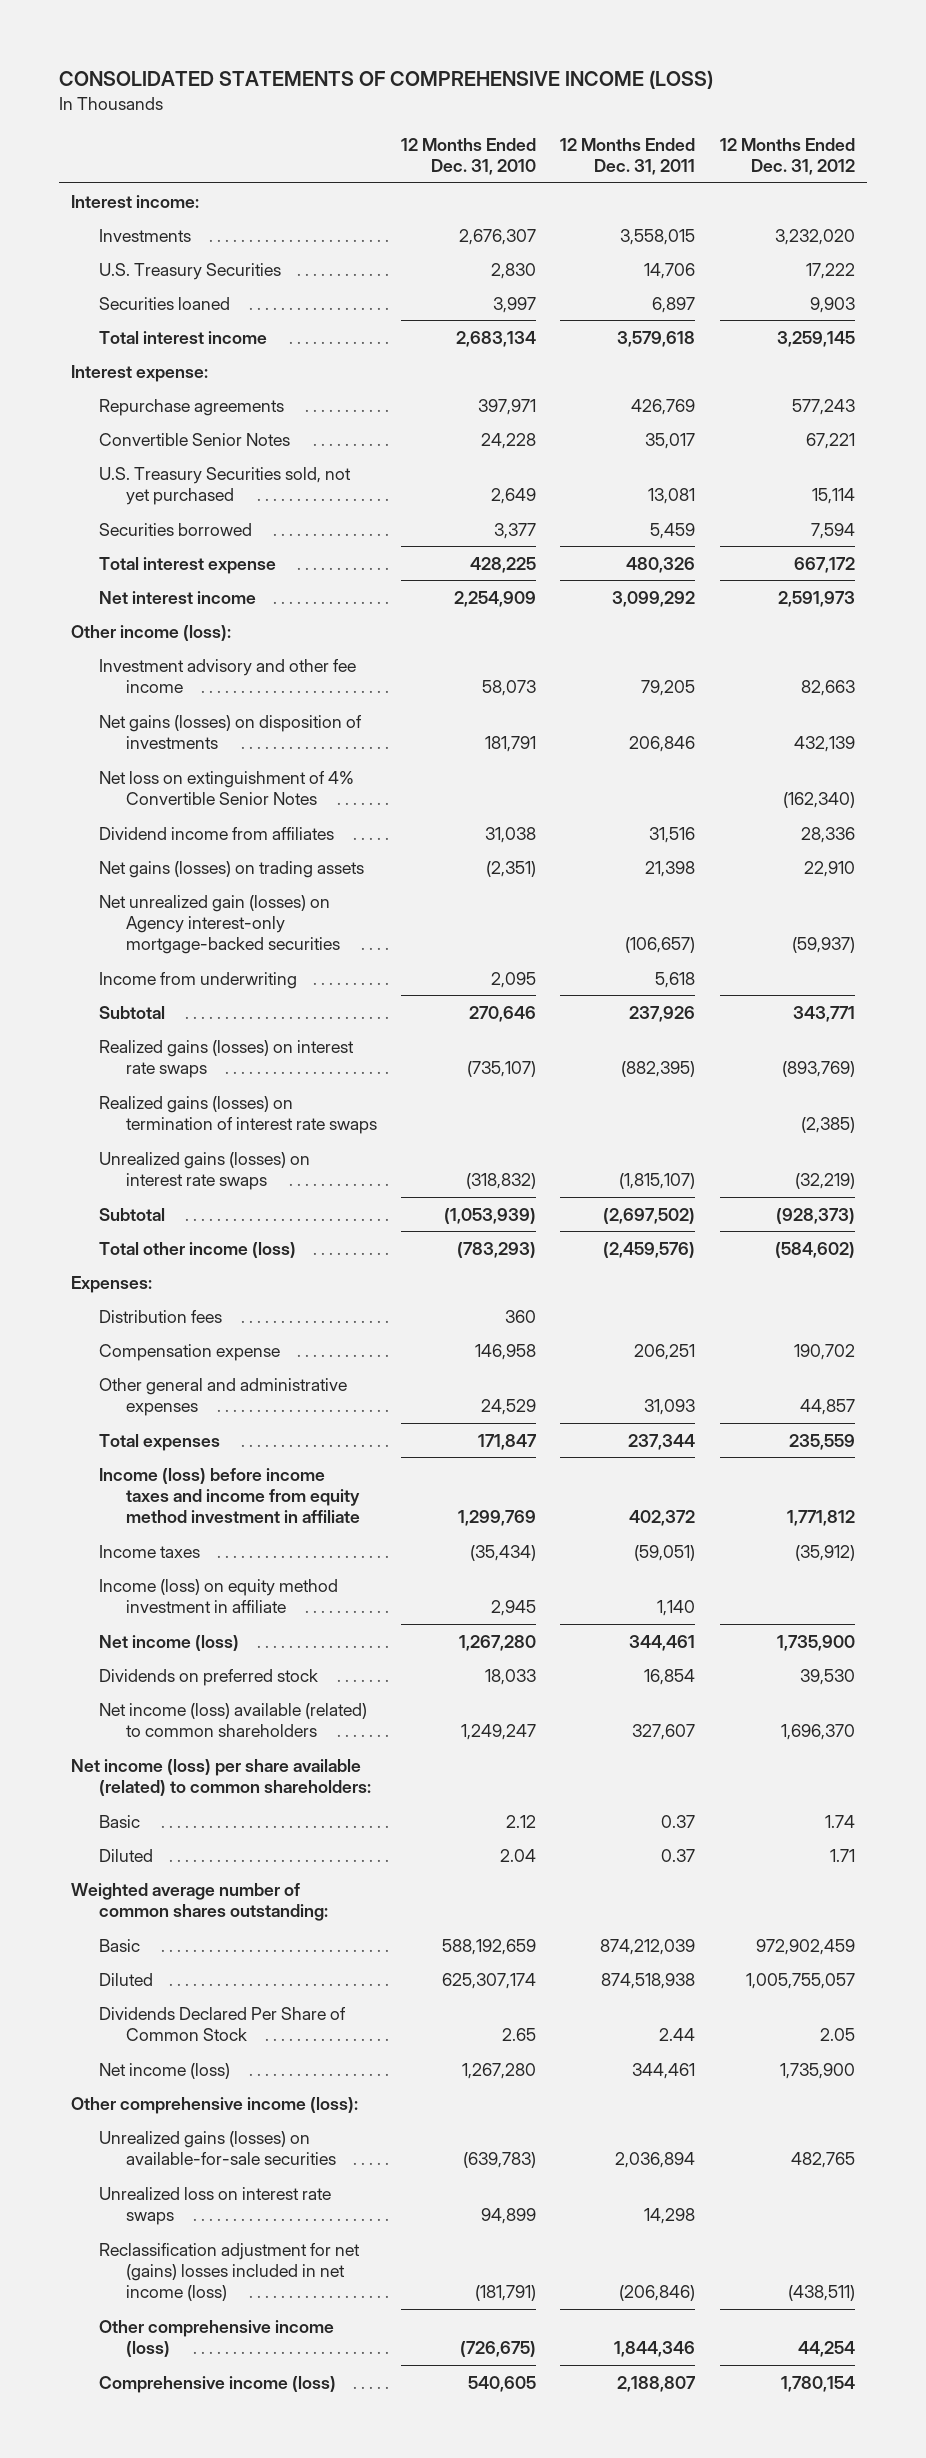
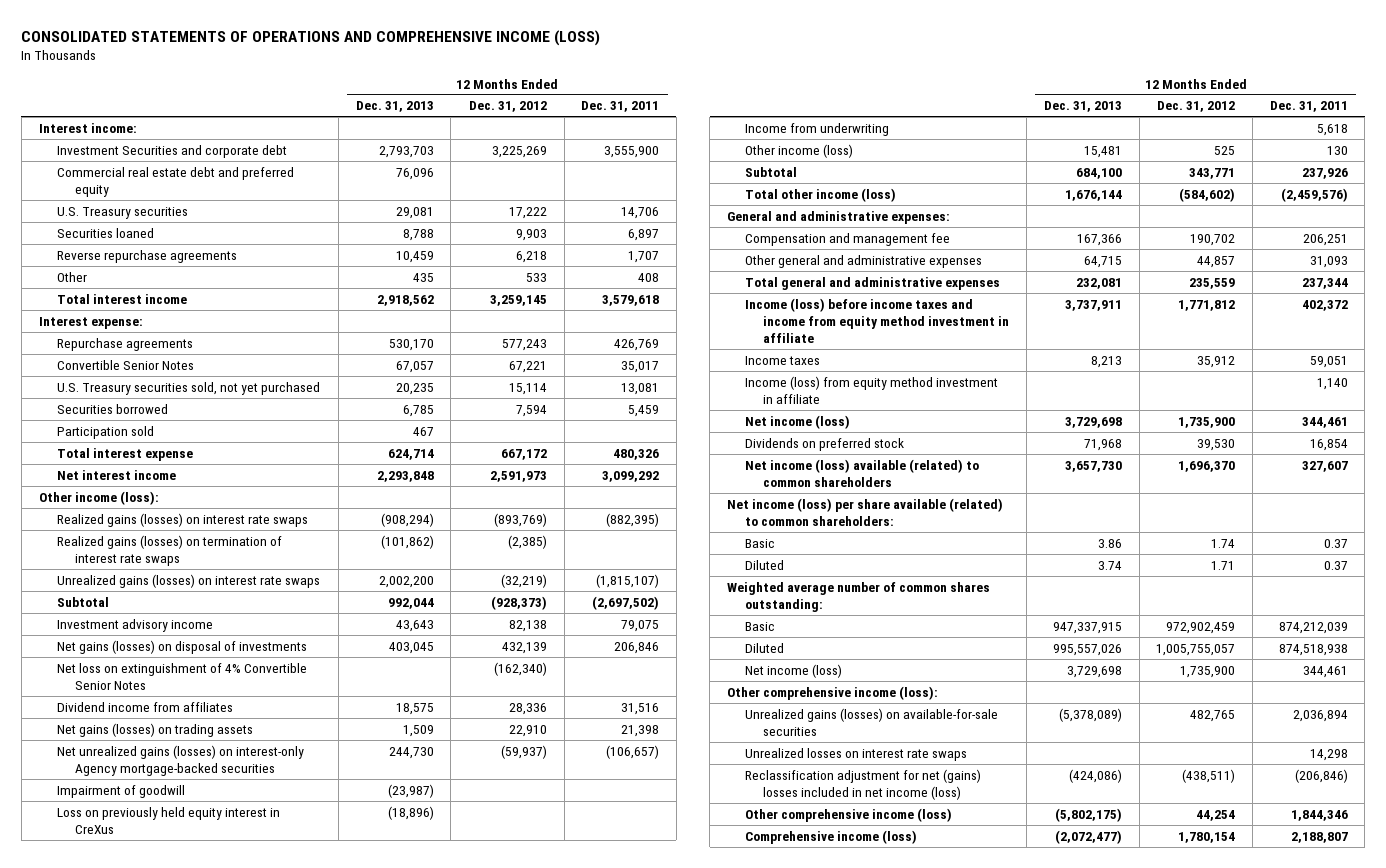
- CONSOLIDATED STATEMENTS OF COMPREHENSIVE INCOME (LOSS)
+ CONSOLIDATED STATEMENTS OF OPERATIONS AND COMPREHENSIVE INCOME (LOSS)
- | 12 Months Ended Dec. 31, 2010 | 12 Months Ended Dec. 31, 2011 | 12 Months Ended Dec. 31, 2012
+ | 12 Months Ended Dec. 31, 2013 | 12 Months Ended Dec. 31, 2012 | 12 Months Ended Dec. 31, 2011
- Investments | 2,676,307 | 3,558,015 | 3,232,020
- U.S. Treasury Securities | 2,830 | 14,706 | 17,222
+ Investment Securities and corporate debt | 2,793,703 | 3,225,269 | 3,555,900
+ Commercial real estate debt and preferred equity | 76,096 | |
+ U.S. Treasury securities | 29,081 | 17,222 | 14,706
+ Reverse repurchase agreements | 10,459 | 6,218 | 1,707
+ Other | 435 | 533 | 408
- U.S. Treasury Securities sold, not yet purchased | 2,649 | 13,081 | 15,114
+ U.S. Treasury securities sold, not yet purchased | 20,235 | 15,114 | 13,081
+ Participation sold | 467 | |
- Investment advisory and other fee income | 58,073 | 79,205 | 82,663
- Net gains (losses) on disposition of investments | 181,791 | 206,846 | 432,139
moved up: Realized gains (losses) on interest rate swaps | (908,294) | (893,769) | (882,395)
moved up: Realized gains (losses) on termination of interest rate swaps | (101,862) | (2,385) |
moved up: Unrealized gains (losses) on interest rate swaps | 2,002,200 | (32,219) | (1,815,107)
moved up: Subtotal | 992,044 | (928,373) | (2,697,502)
+ Investment advisory income | 43,643 | 82,138 | 79,075
+ Net gains (losses) on disposal of investments | 403,045 | 432,139 | 206,846
- Net unrealized gain (losses) on Agency interest-only mortgage-backed securities | | (106,657) | (59,937)
+ Net unrealized gains (losses) on interest-only Agency mortgage-backed securities | 244,730 | (59,937) | (106,657)
+ Impairment of goodwill | (23,987) | |
+ Loss on previously held equity interest in CreXus | (18,896) | |
+ Other income (loss) | 15,481 | 525 | 130
- Expenses:
- Distribution fees | 360 | |
- Compensation expense | 146,958 | 206,251 | 190,702
+ General and administrative expenses:
+ Compensation and management fee | 167,366 | 190,702 | 206,251
- Total expenses | 171,847 | 237,344 | 235,559
+ Total general and administrative expenses | 232,081 | 235,559 | 237,344
- Income taxes | (35,434) | (59,051) | (35,912)
- Income (loss) on equity method investment in affiliate | 2,945 | 1,140 |
+ Income taxes | 8,213 | 35,912 | 59,051
+ Income (loss) from equity method investment in affiliate | | | 1,140
- Dividends Declared Per Share of Common Stock | 2.65 | 2.44 | 2.05
- Unrealized loss on interest rate swaps | 94,899 | 14,298 |
+ Unrealized losses on interest rate swaps | | | 14,298

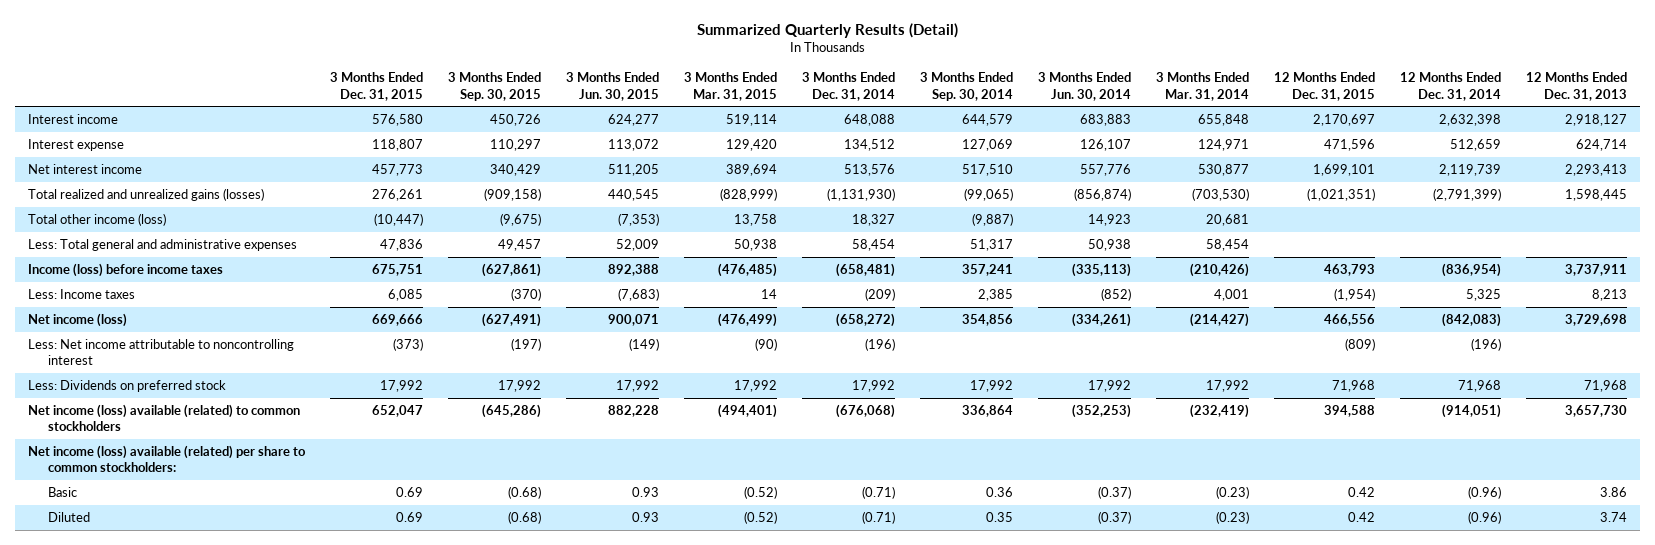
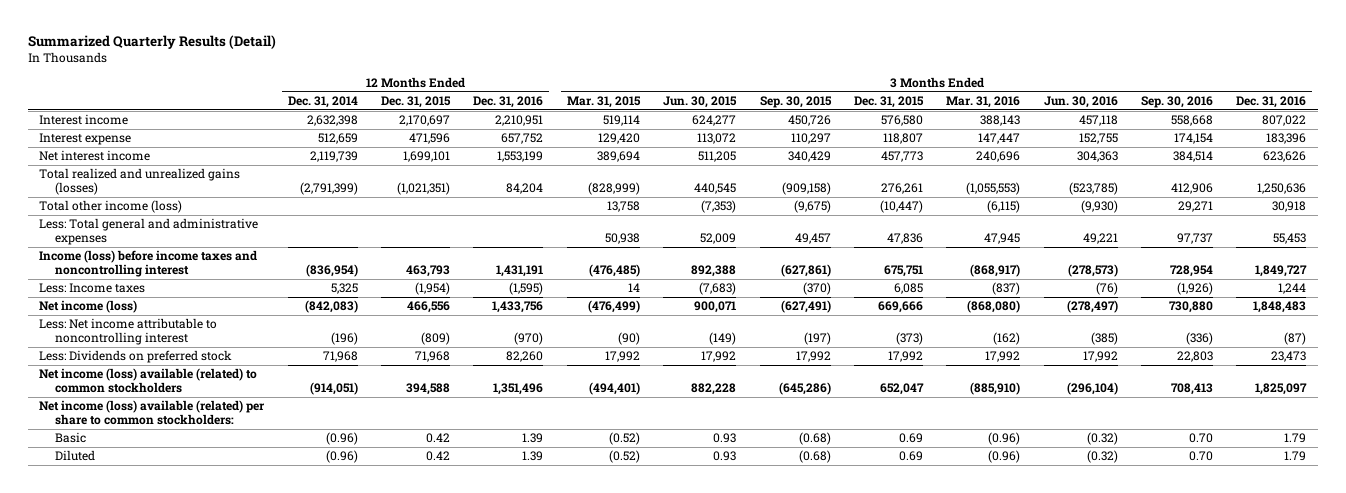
- | 3 Months Ended Dec. 31, 2015 | 3 Months Ended Sep. 30, 2015 | 3 Months Ended Jun. 30, 2015 | 3 Months Ended Mar. 31, 2015 | 3 Months Ended Dec. 31, 2014 | 3 Months Ended Sep. 30, 2014 | 3 Months Ended Jun. 30, 2014 | 3 Months Ended Mar. 31, 2014 | 12 Months Ended Dec. 31, 2015 | 12 Months Ended Dec. 31, 2014 | 12 Months Ended Dec. 31, 2013
+ | 12 Months Ended Dec. 31, 2014 | 12 Months Ended Dec. 31, 2015 | 12 Months Ended Dec. 31, 2016 | 3 Months Ended Mar. 31, 2015 | 3 Months Ended Jun. 30, 2015 | 3 Months Ended Sep. 30, 2015 | 3 Months Ended Dec. 31, 2015 | 3 Months Ended Mar. 31, 2016 | 3 Months Ended Jun. 30, 2016 | 3 Months Ended Sep. 30, 2016 | 3 Months Ended Dec. 31, 2016
- Income (loss) before income taxes | 675,751 | (627,861) | 892,388 | (476,485) | (658,481) | 357,241 | (335,113) | (210,426) | 463,793 | (836,954) | 3,737,911
+ Income (loss) before income taxes and noncontrolling interest | (836,954) | 463,793 | 1,431,191 | (476,485) | 892,388 | (627,861) | 675,751 | (868,917) | (278,573) | 728,954 | 1,849,727

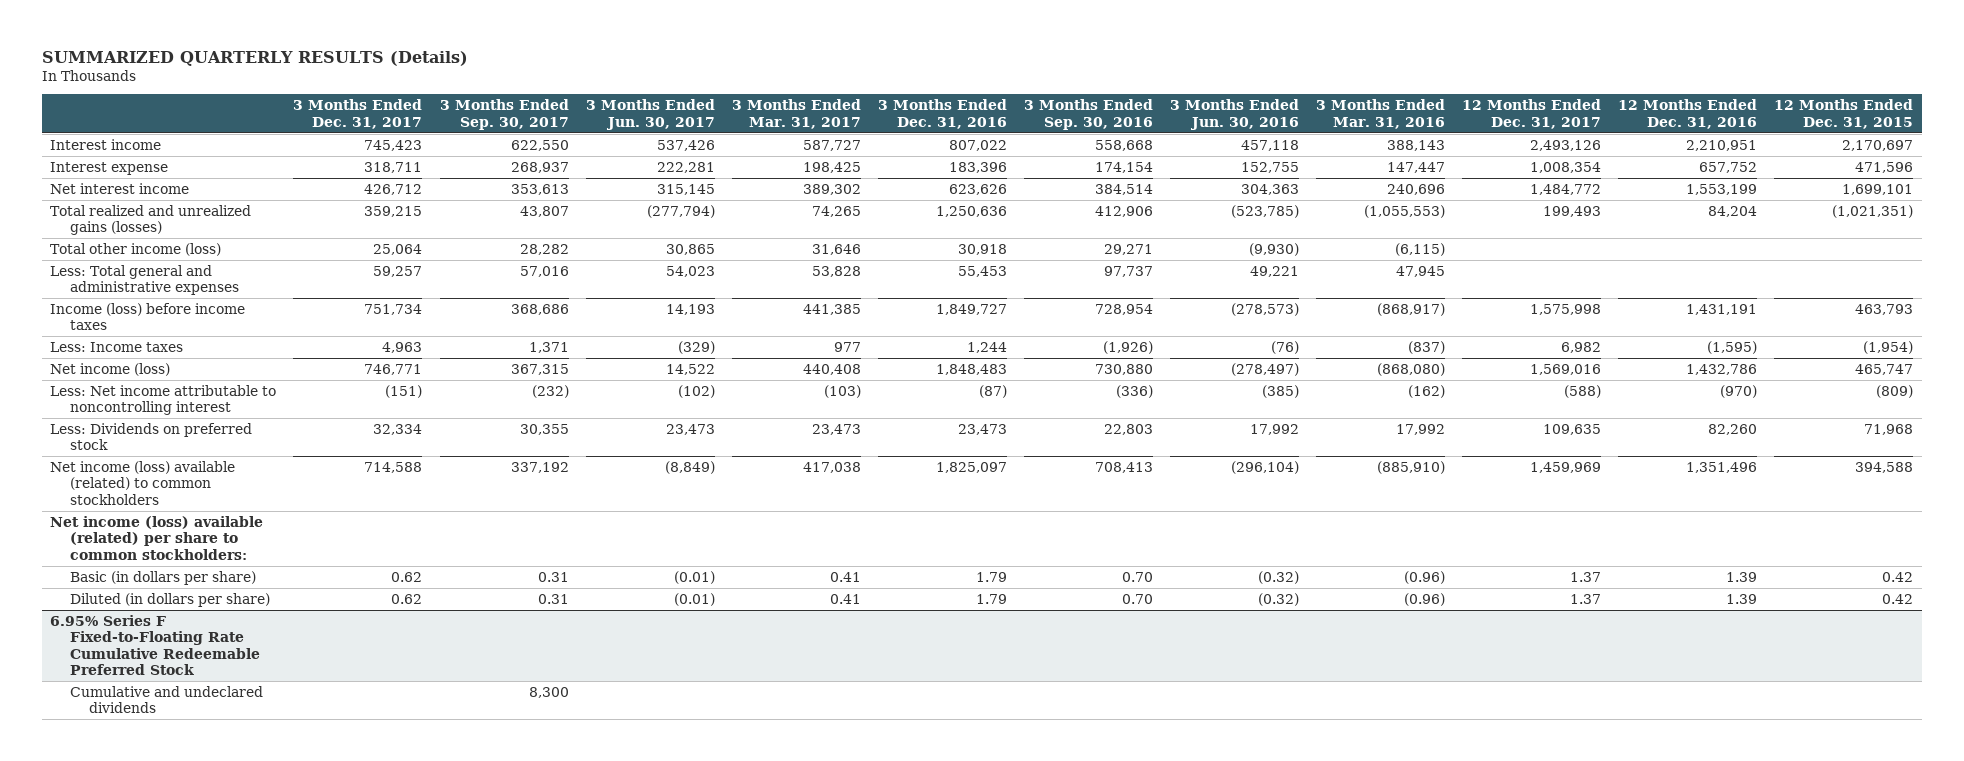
- Summarized Quarterly Results (Detail)
+ SUMMARIZED QUARTERLY RESULTS (Details)
- | 12 Months Ended Dec. 31, 2014 | 12 Months Ended Dec. 31, 2015 | 12 Months Ended Dec. 31, 2016 | 3 Months Ended Mar. 31, 2015 | 3 Months Ended Jun. 30, 2015 | 3 Months Ended Sep. 30, 2015 | 3 Months Ended Dec. 31, 2015 | 3 Months Ended Mar. 31, 2016 | 3 Months Ended Jun. 30, 2016 | 3 Months Ended Sep. 30, 2016 | 3 Months Ended Dec. 31, 2016
+ | 3 Months Ended Dec. 31, 2017 | 3 Months Ended Sep. 30, 2017 | 3 Months Ended Jun. 30, 2017 | 3 Months Ended Mar. 31, 2017 | 3 Months Ended Dec. 31, 2016 | 3 Months Ended Sep. 30, 2016 | 3 Months Ended Jun. 30, 2016 | 3 Months Ended Mar. 31, 2016 | 12 Months Ended Dec. 31, 2017 | 12 Months Ended Dec. 31, 2016 | 12 Months Ended Dec. 31, 2015
- Income (loss) before income taxes and noncontrolling interest | (836,954) | 463,793 | 1,431,191 | (476,485) | 892,388 | (627,861) | 675,751 | (868,917) | (278,573) | 728,954 | 1,849,727
+ Income (loss) before income taxes | 751,734 | 368,686 | 14,193 | 441,385 | 1,849,727 | 728,954 | (278,573) | (868,917) | 1,575,998 | 1,431,191 | 463,793
- Net income (loss) | (842,083) | 466,556 | 1,433,756 | (476,499) | 900,071 | (627,491) | 669,666 | (868,080) | (278,497) | 730,880 | 1,848,483
+ Net income (loss) | 746,771 | 367,315 | 14,522 | 440,408 | 1,848,483 | 730,880 | (278,497) | (868,080) | 1,569,016 | 1,432,786 | 465,747
- Basic | (0.96) | 0.42 | 1.39 | (0.52) | 0.93 | (0.68) | 0.69 | (0.96) | (0.32) | 0.70 | 1.79
- Diluted | (0.96) | 0.42 | 1.39 | (0.52) | 0.93 | (0.68) | 0.69 | (0.96) | (0.32) | 0.70 | 1.79
+ Basic (in dollars per share) | 0.62 | 0.31 | (0.01) | 0.41 | 1.79 | 0.70 | (0.32) | (0.96) | 1.37 | 1.39 | 0.42
+ Diluted (in dollars per share) | 0.62 | 0.31 | (0.01) | 0.41 | 1.79 | 0.70 | (0.32) | (0.96) | 1.37 | 1.39 | 0.42
+ 6.95% Series F Fixed-to-Floating Rate Cumulative Redeemable Preferred Stock
+ Cumulative and undeclared dividends | | 8,300 | | | | | | | | |

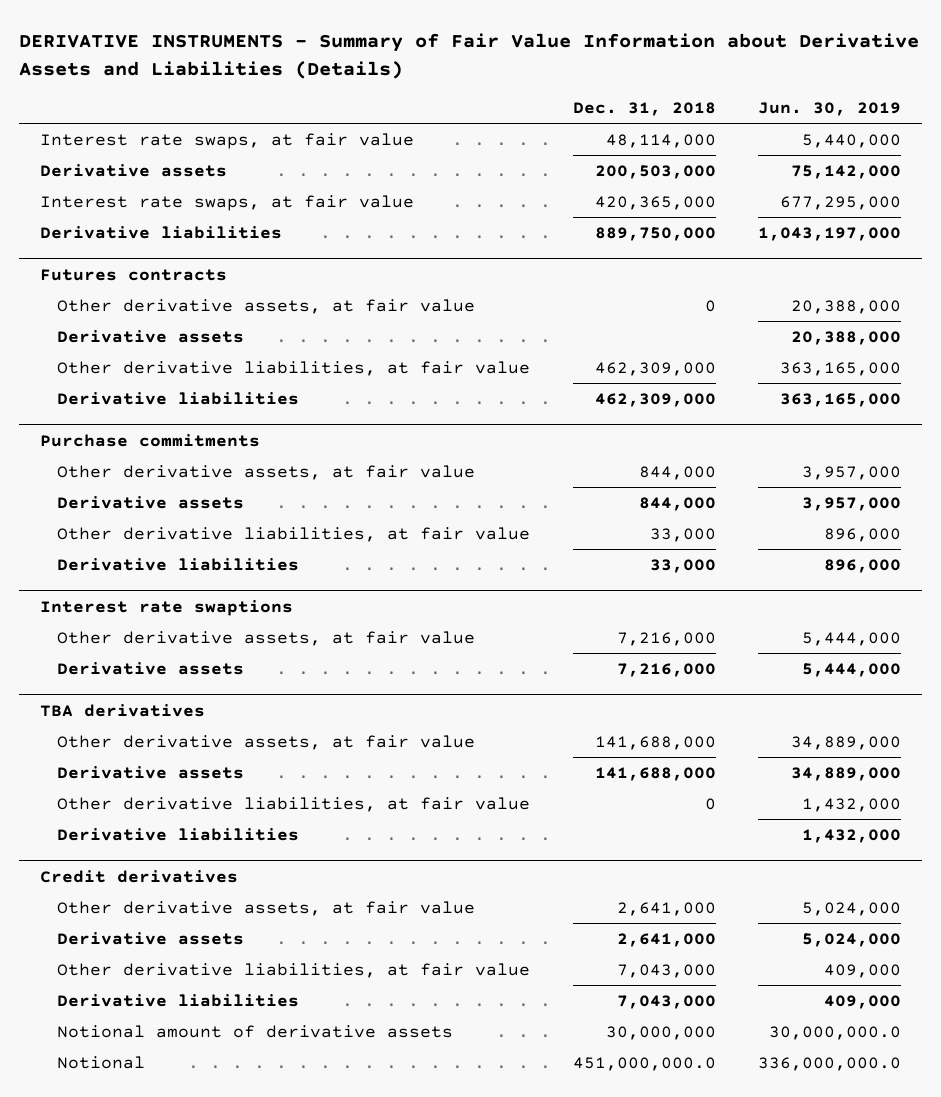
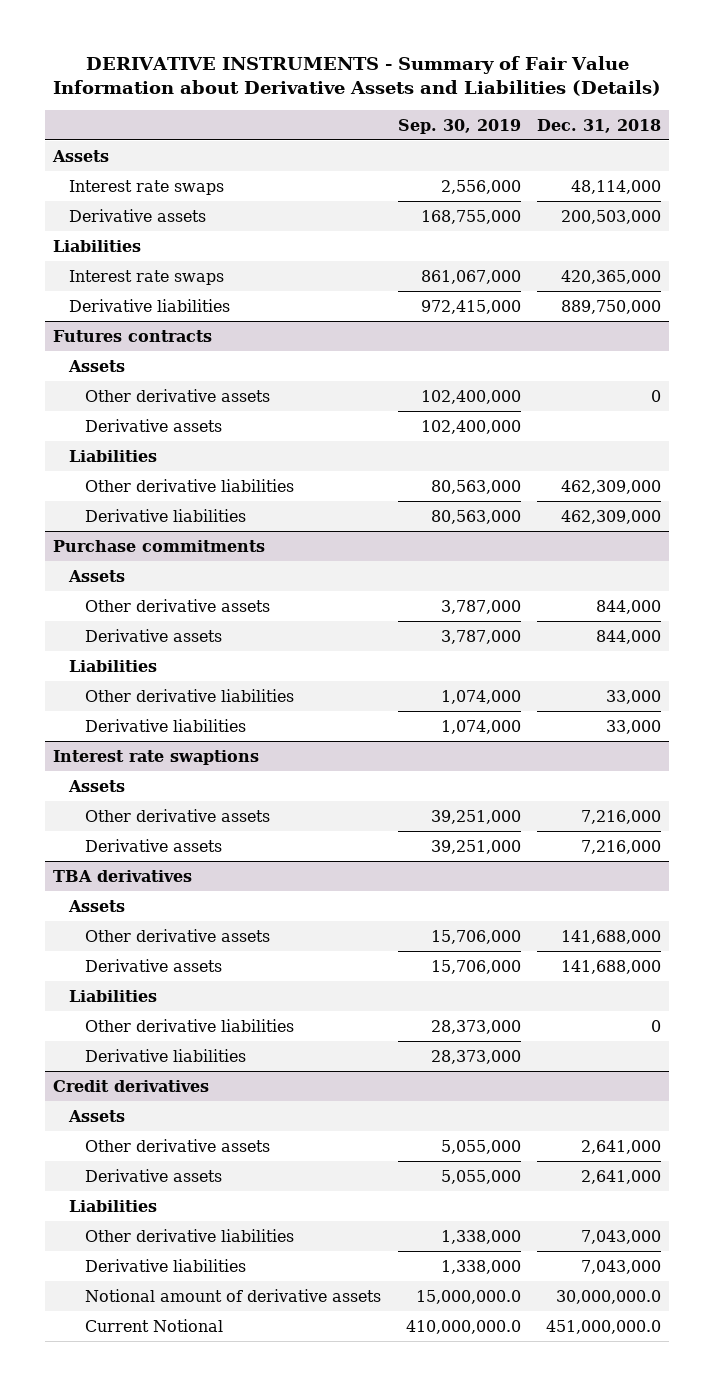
- | Dec. 31, 2018 | Jun. 30, 2019
+ | Sep. 30, 2019 | Dec. 31, 2018
- Interest rate swaps, at fair value | 48,114,000 | 5,440,000
+ Assets
+ Interest rate swaps | 2,556,000 | 48,114,000
- Interest rate swaps, at fair value | 420,365,000 | 677,295,000
+ Liabilities
+ Interest rate swaps | 861,067,000 | 420,365,000
@ Futures contracts
- Other derivative assets, at fair value | 0 | 20,388,000
+ Assets
+ Other derivative assets | 102,400,000 | 0
- Other derivative liabilities, at fair value | 462,309,000 | 363,165,000
+ Liabilities
+ Other derivative liabilities | 80,563,000 | 462,309,000
@ Purchase commitments
- Other derivative assets, at fair value | 844,000 | 3,957,000
+ Assets
+ Other derivative assets | 3,787,000 | 844,000
- Other derivative liabilities, at fair value | 33,000 | 896,000
+ Liabilities
+ Other derivative liabilities | 1,074,000 | 33,000
@ Interest rate swaptions
- Other derivative assets, at fair value | 7,216,000 | 5,444,000
+ Assets
+ Other derivative assets | 39,251,000 | 7,216,000
@ TBA derivatives
- Other derivative assets, at fair value | 141,688,000 | 34,889,000
+ Assets
+ Other derivative assets | 15,706,000 | 141,688,000
- Other derivative liabilities, at fair value | 0 | 1,432,000
+ Liabilities
+ Other derivative liabilities | 28,373,000 | 0
@ Credit derivatives
- Other derivative assets, at fair value | 2,641,000 | 5,024,000
+ Assets
+ Other derivative assets | 5,055,000 | 2,641,000
- Other derivative liabilities, at fair value | 7,043,000 | 409,000
+ Liabilities
+ Other derivative liabilities | 1,338,000 | 7,043,000
- Notional amount of derivative assets | 30,000,000 | 30,000,000.0
- Notional | 451,000,000.0 | 336,000,000.0
+ Notional amount of derivative assets | 15,000,000.0 | 30,000,000.0
+ Current Notional | 410,000,000.0 | 451,000,000.0

